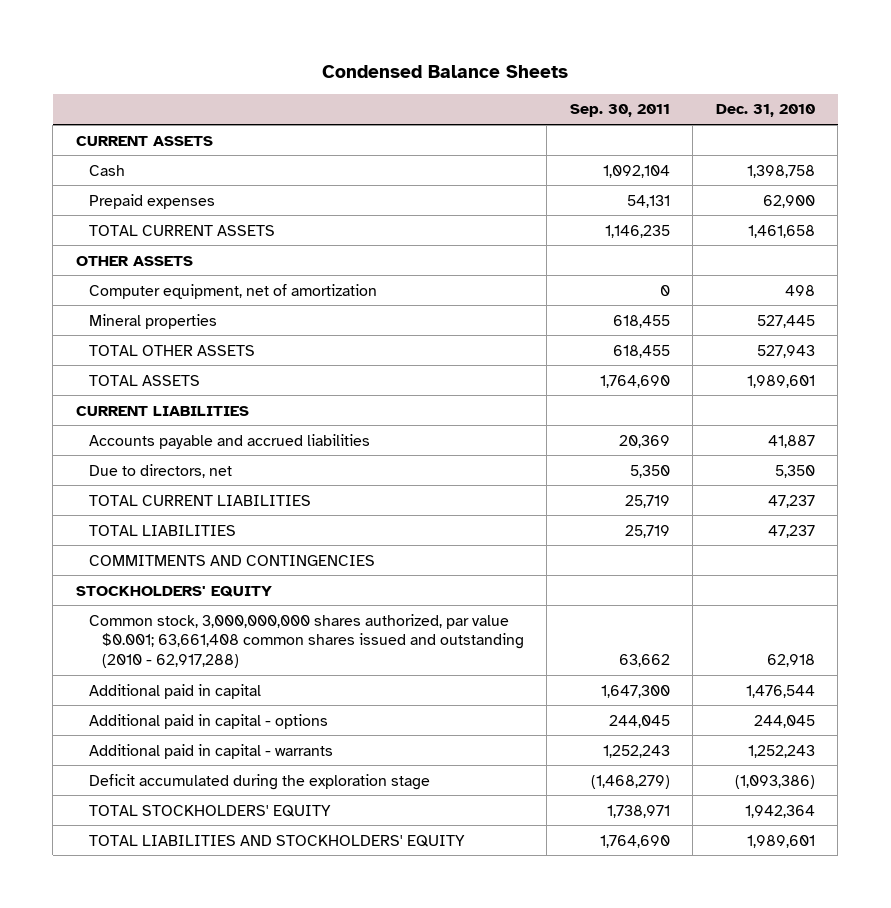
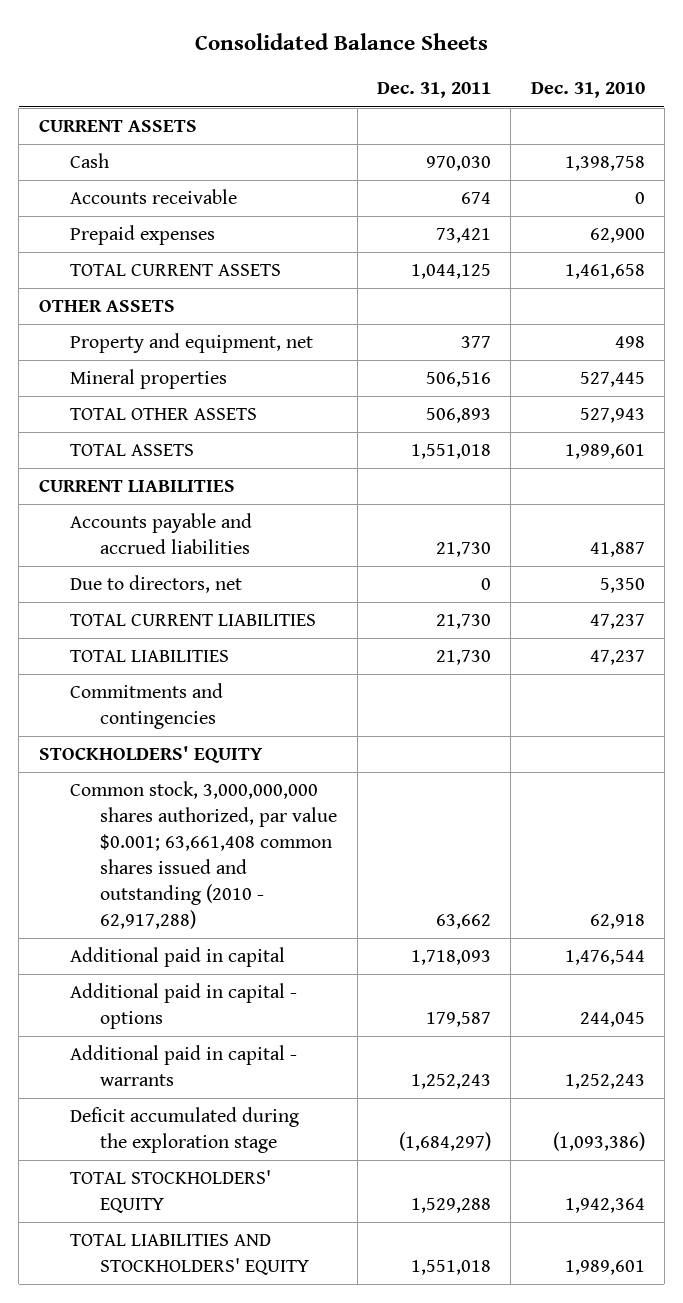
- Condensed Balance Sheets
+ Consolidated Balance Sheets
- | Sep. 30, 2011 | Dec. 31, 2010
+ | Dec. 31, 2011 | Dec. 31, 2010
+ Accounts receivable | 674 | 0
- Computer equipment, net of amortization | 0 | 498
+ Property and equipment, net | 377 | 498
- COMMITMENTS AND CONTINGENCIES
+ Commitments and contingencies

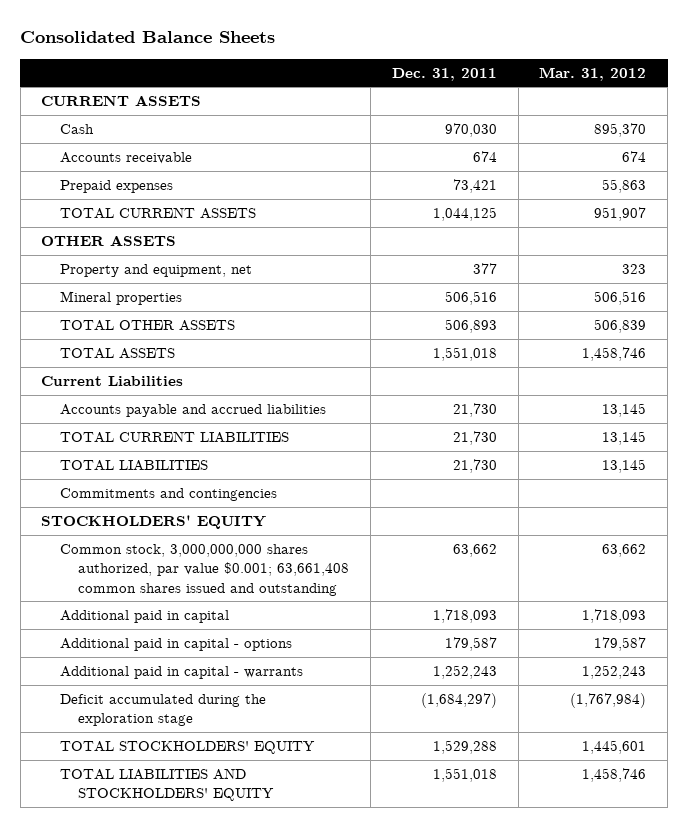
- | Dec. 31, 2011 | Dec. 31, 2010
+ | Dec. 31, 2011 | Mar. 31, 2012
- CURRENT LIABILITIES
+ Current Liabilities
- Due to directors, net | 0 | 5,350
- Common stock, 3,000,000,000 shares authorized, par value $0.001; 63,661,408 common shares issued and outstanding (2010 - 62,917,288) | 63,662 | 62,918
+ Common stock, 3,000,000,000 shares authorized, par value $0.001; 63,661,408 common shares issued and outstanding | 63,662 | 63,662

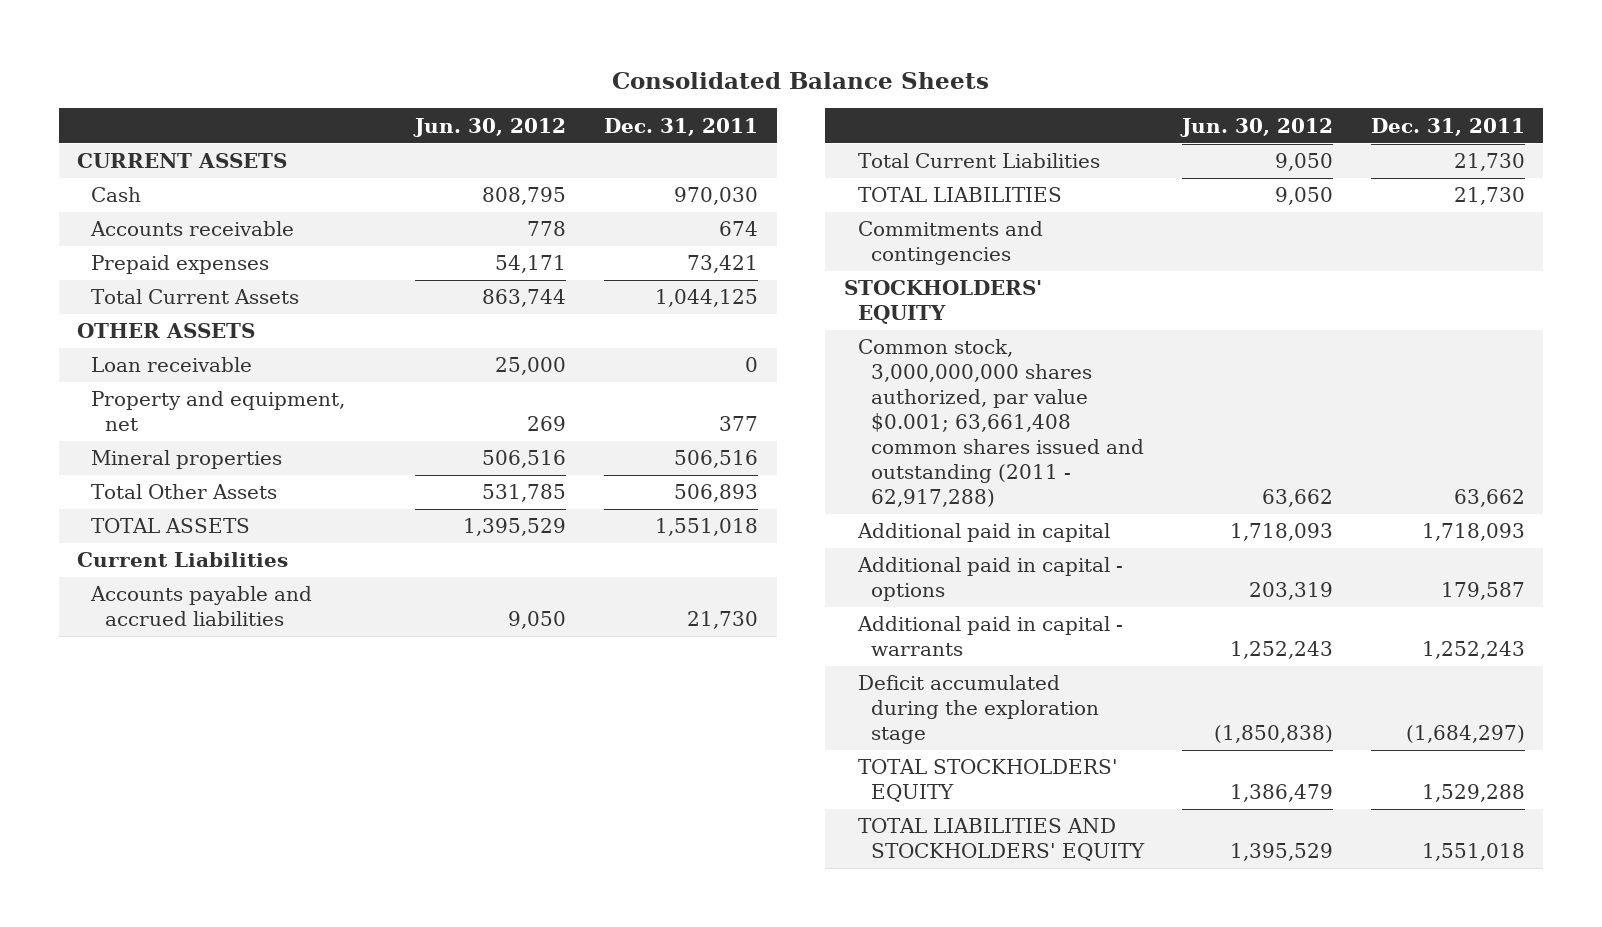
- | Dec. 31, 2011 | Mar. 31, 2012
+ | Jun. 30, 2012 | Dec. 31, 2011
- TOTAL CURRENT ASSETS | 1,044,125 | 951,907
+ Total Current Assets | 863,744 | 1,044,125
+ Loan receivable | 25,000 | 0
- TOTAL OTHER ASSETS | 506,893 | 506,839
+ Total Other Assets | 531,785 | 506,893
- TOTAL CURRENT LIABILITIES | 21,730 | 13,145
+ Total Current Liabilities | 9,050 | 21,730
- Common stock, 3,000,000,000 shares authorized, par value $0.001; 63,661,408 common shares issued and outstanding | 63,662 | 63,662
+ Common stock, 3,000,000,000 shares authorized, par value $0.001; 63,661,408 common shares issued and outstanding (2011 - 62,917,288) | 63,662 | 63,662

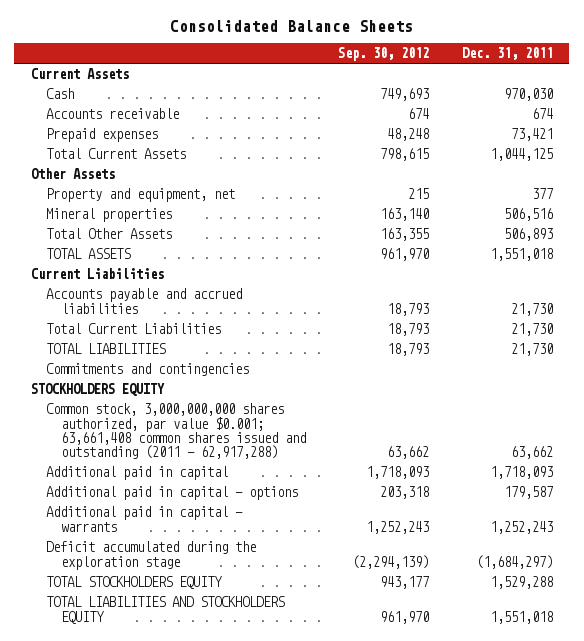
- | Jun. 30, 2012 | Dec. 31, 2011
+ | Sep. 30, 2012 | Dec. 31, 2011
- CURRENT ASSETS
+ Current Assets
- OTHER ASSETS
- Loan receivable | 25,000 | 0
+ Other Assets
- STOCKHOLDERS' EQUITY
+ STOCKHOLDERS EQUITY
- TOTAL STOCKHOLDERS' EQUITY | 1,386,479 | 1,529,288
- TOTAL LIABILITIES AND STOCKHOLDERS' EQUITY | 1,395,529 | 1,551,018
+ TOTAL STOCKHOLDERS EQUITY | 943,177 | 1,529,288
+ TOTAL LIABILITIES AND STOCKHOLDERS EQUITY | 961,970 | 1,551,018

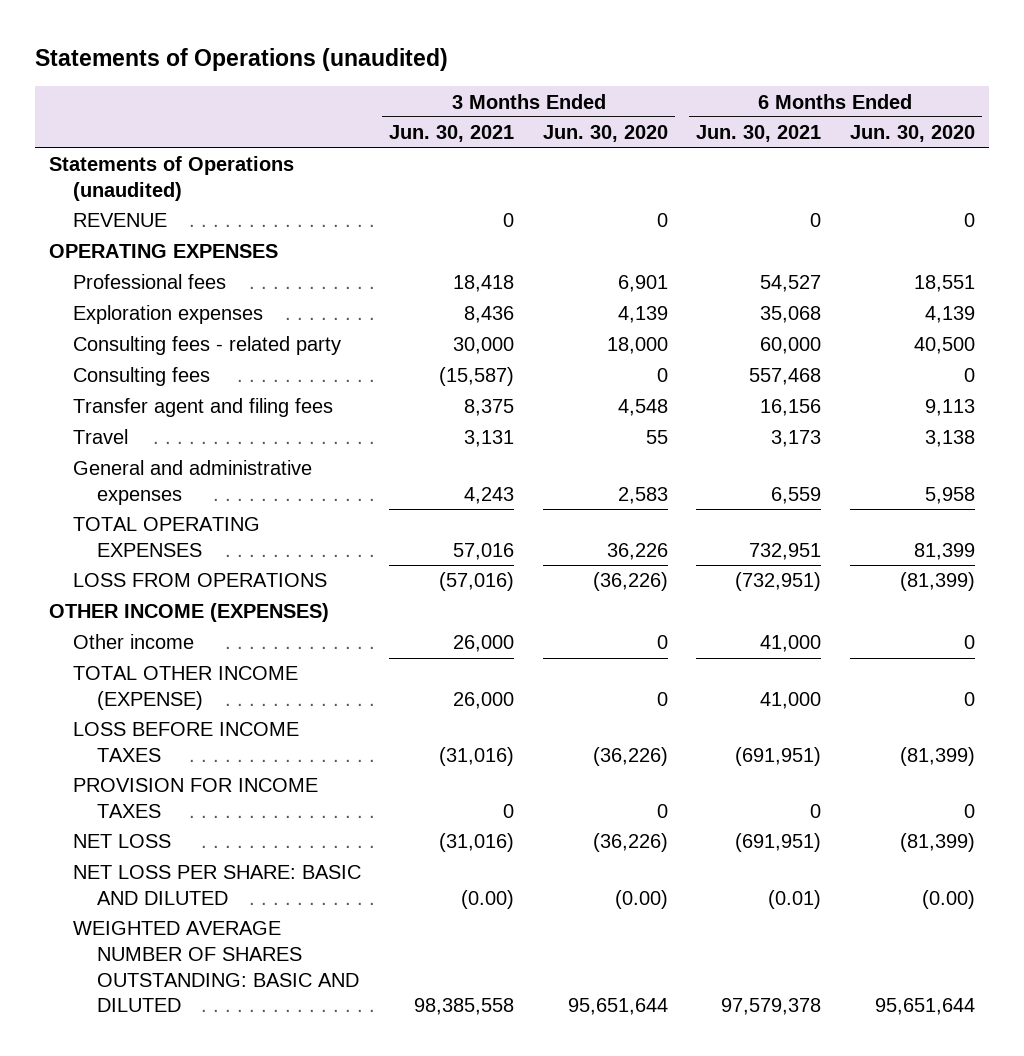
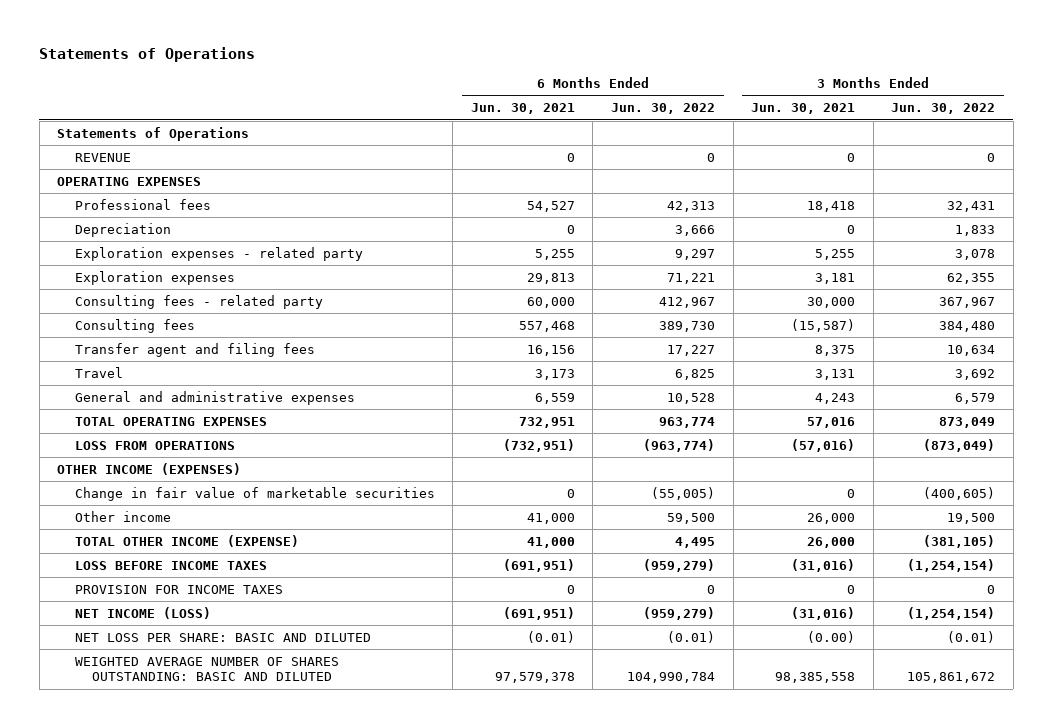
- Statements of Operations (unaudited)
+ Statements of Operations
- | 3 Months Ended Jun. 30, 2021 | 3 Months Ended Jun. 30, 2020 | 6 Months Ended Jun. 30, 2021 | 6 Months Ended Jun. 30, 2020
+ | 6 Months Ended Jun. 30, 2021 | 6 Months Ended Jun. 30, 2022 | 3 Months Ended Jun. 30, 2021 | 3 Months Ended Jun. 30, 2022
- Statements of Operations (unaudited)
+ Statements of Operations
- Exploration expenses | 8,436 | 4,139 | 35,068 | 4,139
+ Depreciation | 0 | 3,666 | 0 | 1,833
+ Exploration expenses - related party | 5,255 | 9,297 | 5,255 | 3,078
+ Exploration expenses | 29,813 | 71,221 | 3,181 | 62,355
+ Change in fair value of marketable securities | 0 | (55,005) | 0 | (400,605)
- NET LOSS | (31,016) | (36,226) | (691,951) | (81,399)
+ NET INCOME (LOSS) | (691,951) | (959,279) | (31,016) | (1,254,154)

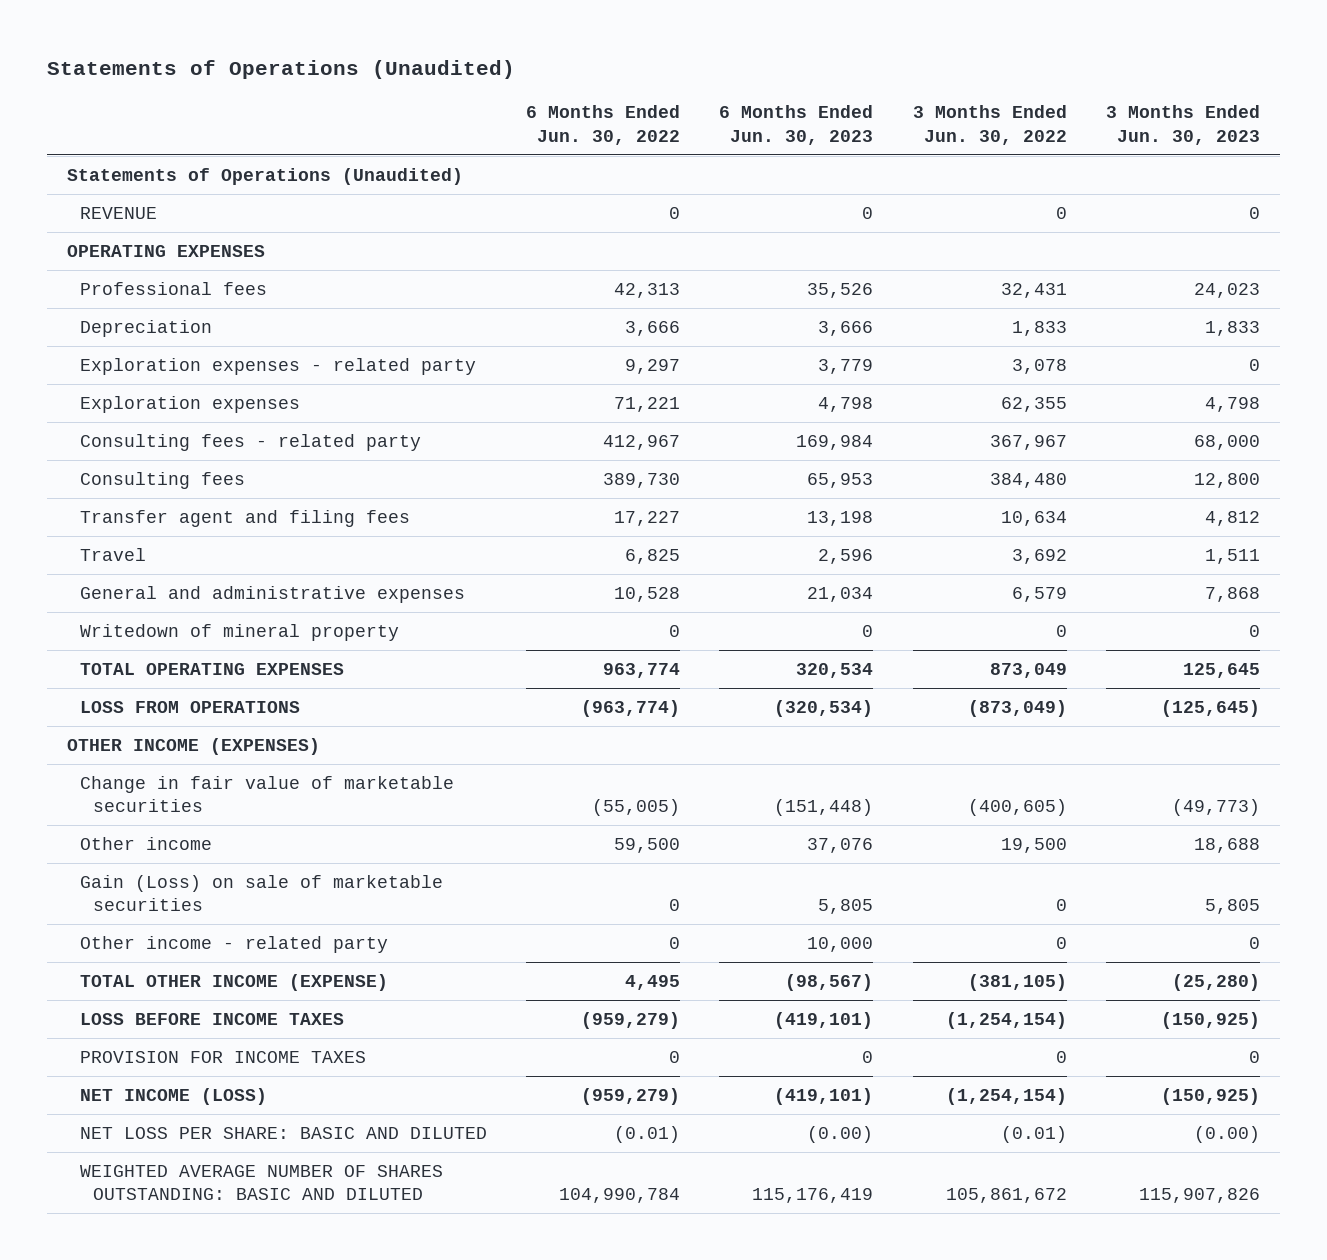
- Statements of Operations
+ Statements of Operations (Unaudited)
- | 6 Months Ended Jun. 30, 2021 | 6 Months Ended Jun. 30, 2022 | 3 Months Ended Jun. 30, 2021 | 3 Months Ended Jun. 30, 2022
+ | 6 Months Ended Jun. 30, 2022 | 6 Months Ended Jun. 30, 2023 | 3 Months Ended Jun. 30, 2022 | 3 Months Ended Jun. 30, 2023
- Statements of Operations
+ Statements of Operations (Unaudited)
+ Writedown of mineral property | 0 | 0 | 0 | 0
+ Gain (Loss) on sale of marketable securities | 0 | 5,805 | 0 | 5,805
+ Other income - related party | 0 | 10,000 | 0 | 0

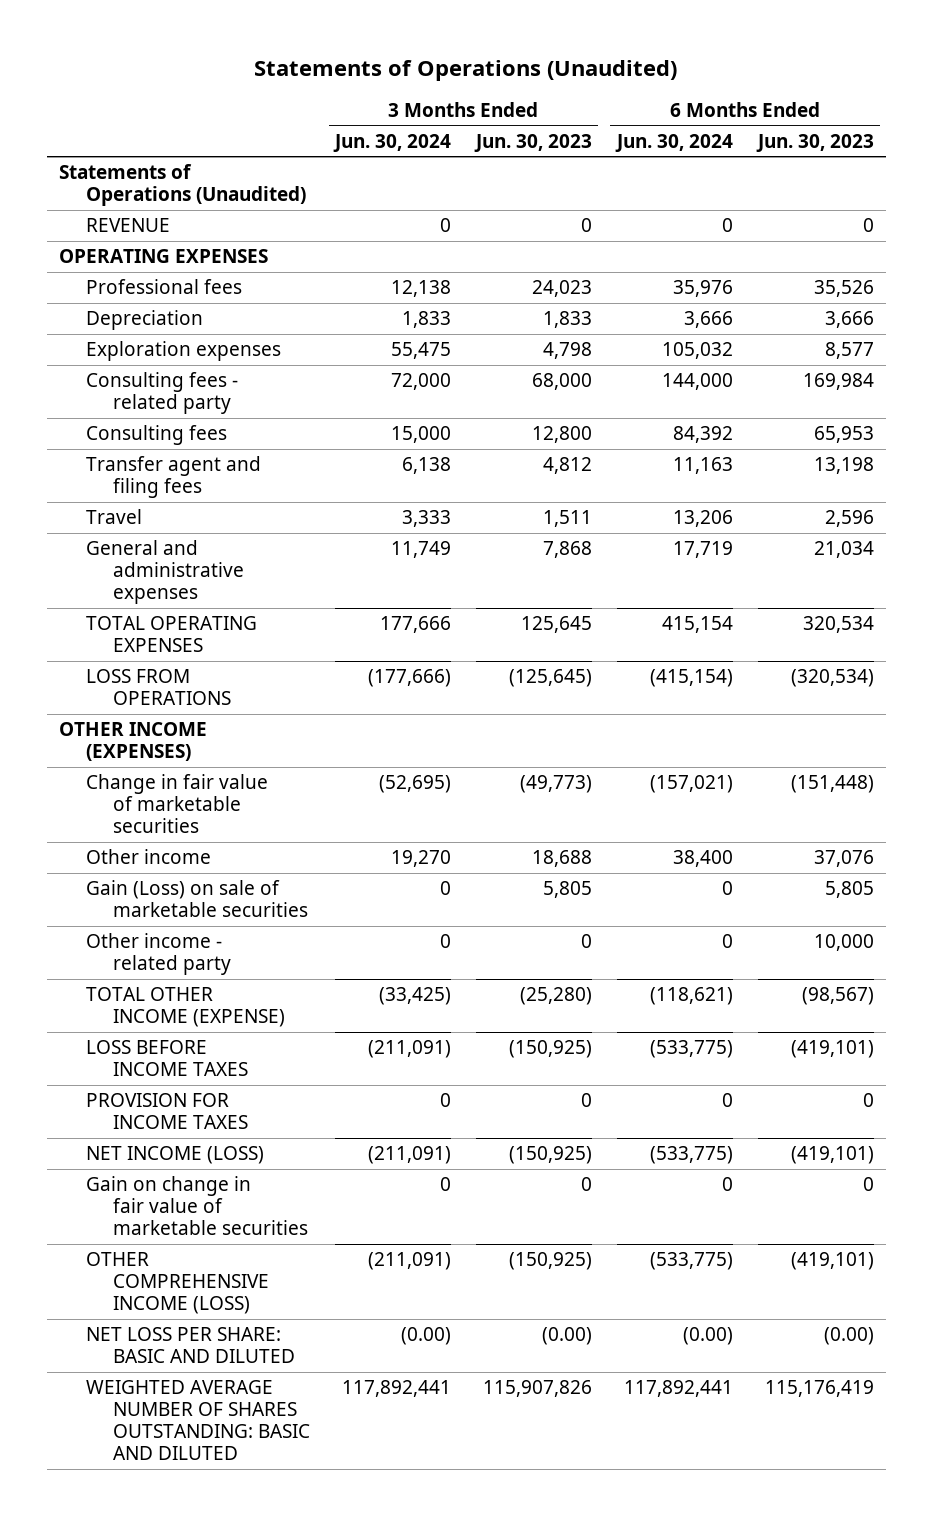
- | 6 Months Ended Jun. 30, 2022 | 6 Months Ended Jun. 30, 2023 | 3 Months Ended Jun. 30, 2022 | 3 Months Ended Jun. 30, 2023
+ | 3 Months Ended Jun. 30, 2024 | 3 Months Ended Jun. 30, 2023 | 6 Months Ended Jun. 30, 2024 | 6 Months Ended Jun. 30, 2023
- Exploration expenses - related party | 9,297 | 3,779 | 3,078 | 0
- Exploration expenses | 71,221 | 4,798 | 62,355 | 4,798
+ Exploration expenses | 55,475 | 4,798 | 105,032 | 8,577
- Writedown of mineral property | 0 | 0 | 0 | 0
+ Gain on change in fair value of marketable securities | 0 | 0 | 0 | 0
+ OTHER COMPREHENSIVE INCOME (LOSS) | (211,091) | (150,925) | (533,775) | (419,101)

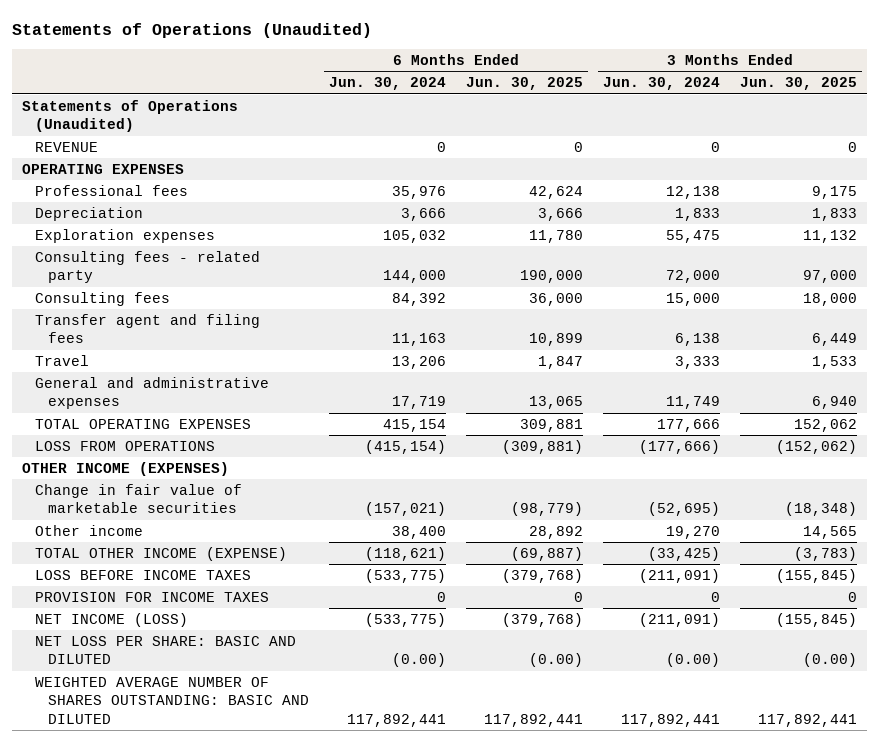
- | 3 Months Ended Jun. 30, 2024 | 3 Months Ended Jun. 30, 2023 | 6 Months Ended Jun. 30, 2024 | 6 Months Ended Jun. 30, 2023
+ | 6 Months Ended Jun. 30, 2024 | 6 Months Ended Jun. 30, 2025 | 3 Months Ended Jun. 30, 2024 | 3 Months Ended Jun. 30, 2025
- Gain (Loss) on sale of marketable securities | 0 | 5,805 | 0 | 5,805
- Other income - related party | 0 | 0 | 0 | 10,000
- Gain on change in fair value of marketable securities | 0 | 0 | 0 | 0
- OTHER COMPREHENSIVE INCOME (LOSS) | (211,091) | (150,925) | (533,775) | (419,101)

